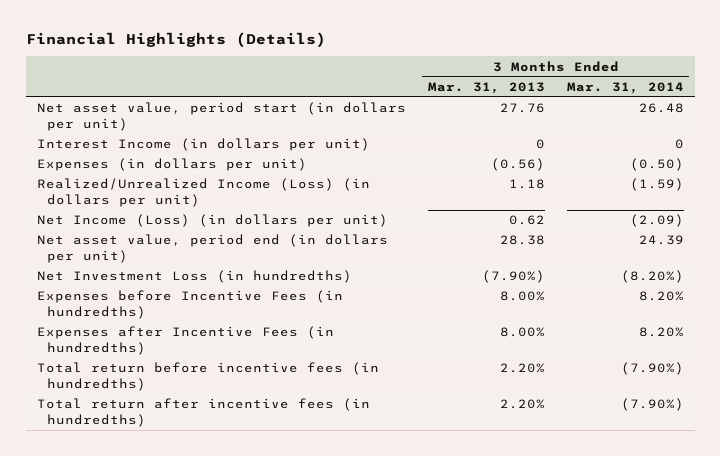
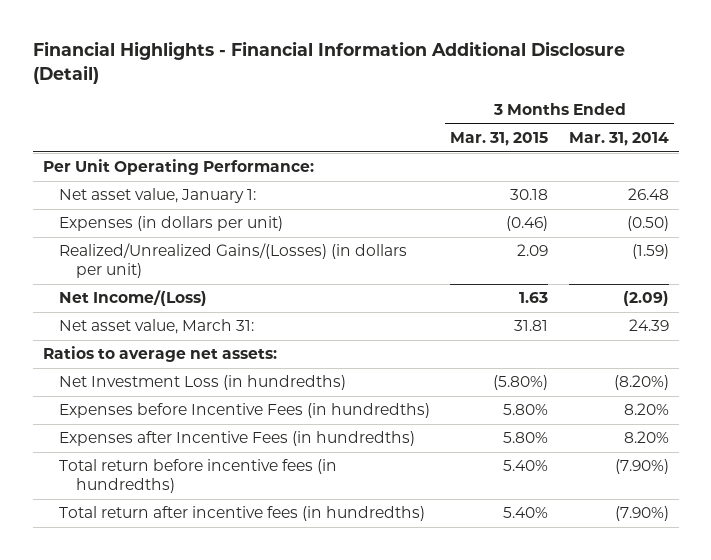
- Financial Highlights (Details)
+ Financial Highlights - Financial Information Additional Disclosure (Detail)
- | 3 Months Ended Mar. 31, 2013 | 3 Months Ended Mar. 31, 2014
+ | 3 Months Ended Mar. 31, 2015 | 3 Months Ended Mar. 31, 2014
- Net asset value, period start (in dollars per unit) | 27.76 | 26.48
- Interest Income (in dollars per unit) | 0 | 0
+ Per Unit Operating Performance:
+ Net asset value, January 1: | 30.18 | 26.48
- Realized/Unrealized Income (Loss) (in dollars per unit) | 1.18 | (1.59)
- Net Income (Loss) (in dollars per unit) | 0.62 | (2.09)
- Net asset value, period end (in dollars per unit) | 28.38 | 24.39
+ Realized/Unrealized Gains/(Losses) (in dollars per unit) | 2.09 | (1.59)
+ Net Income/(Loss) | 1.63 | (2.09)
+ Net asset value, March 31: | 31.81 | 24.39
+ Ratios to average net assets:

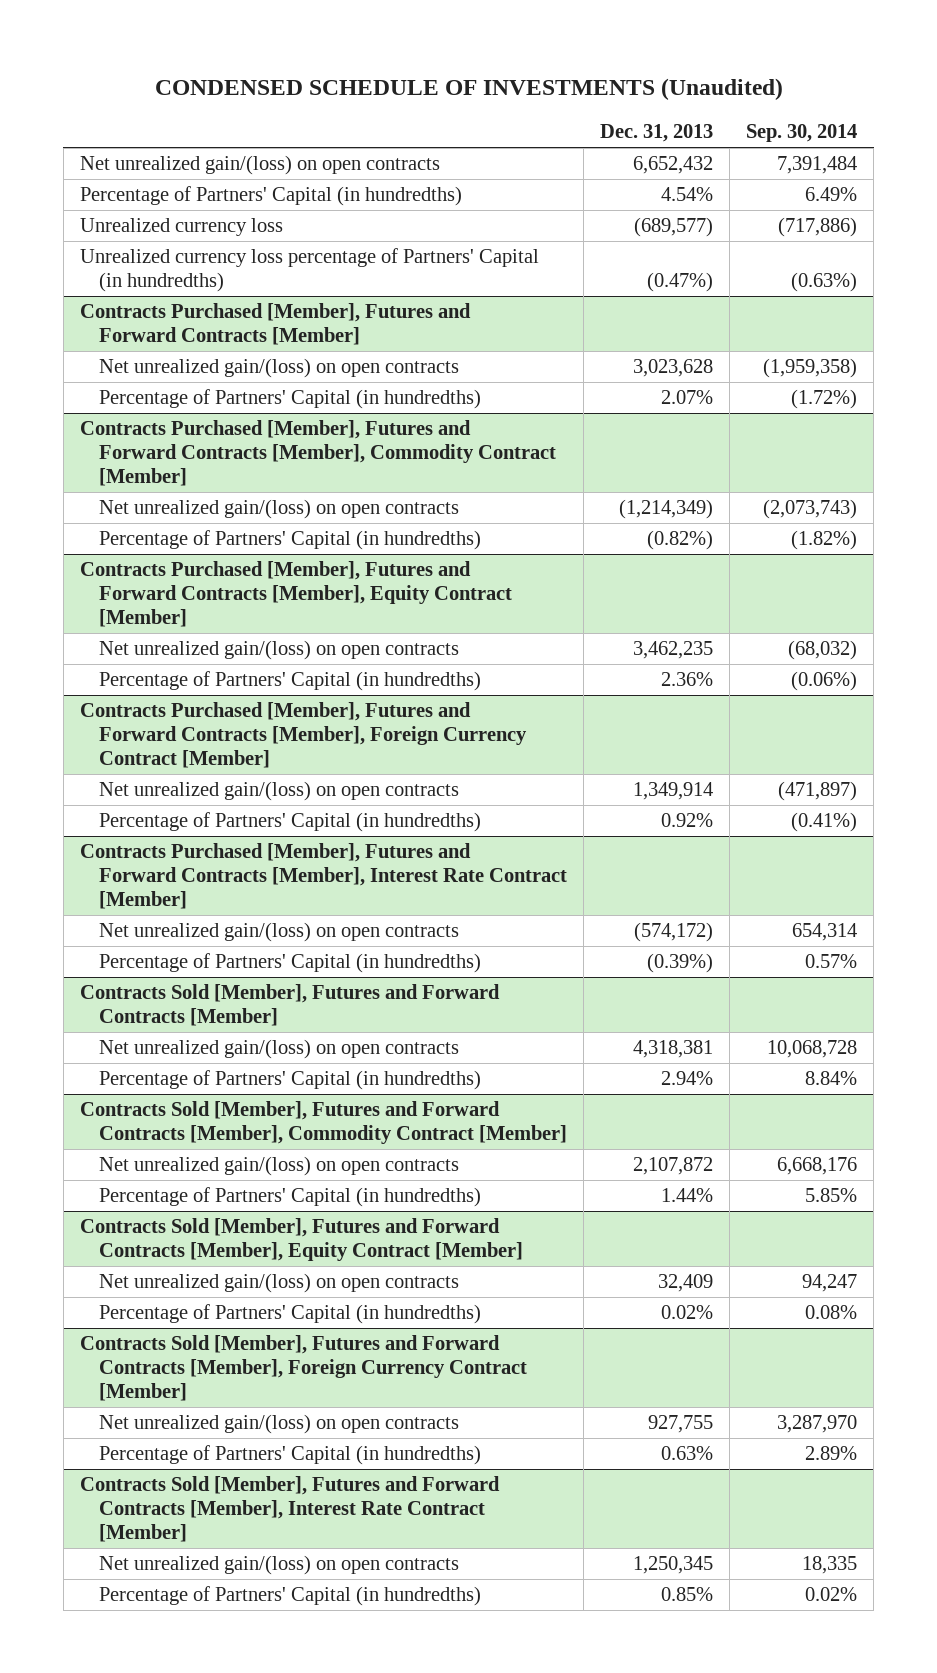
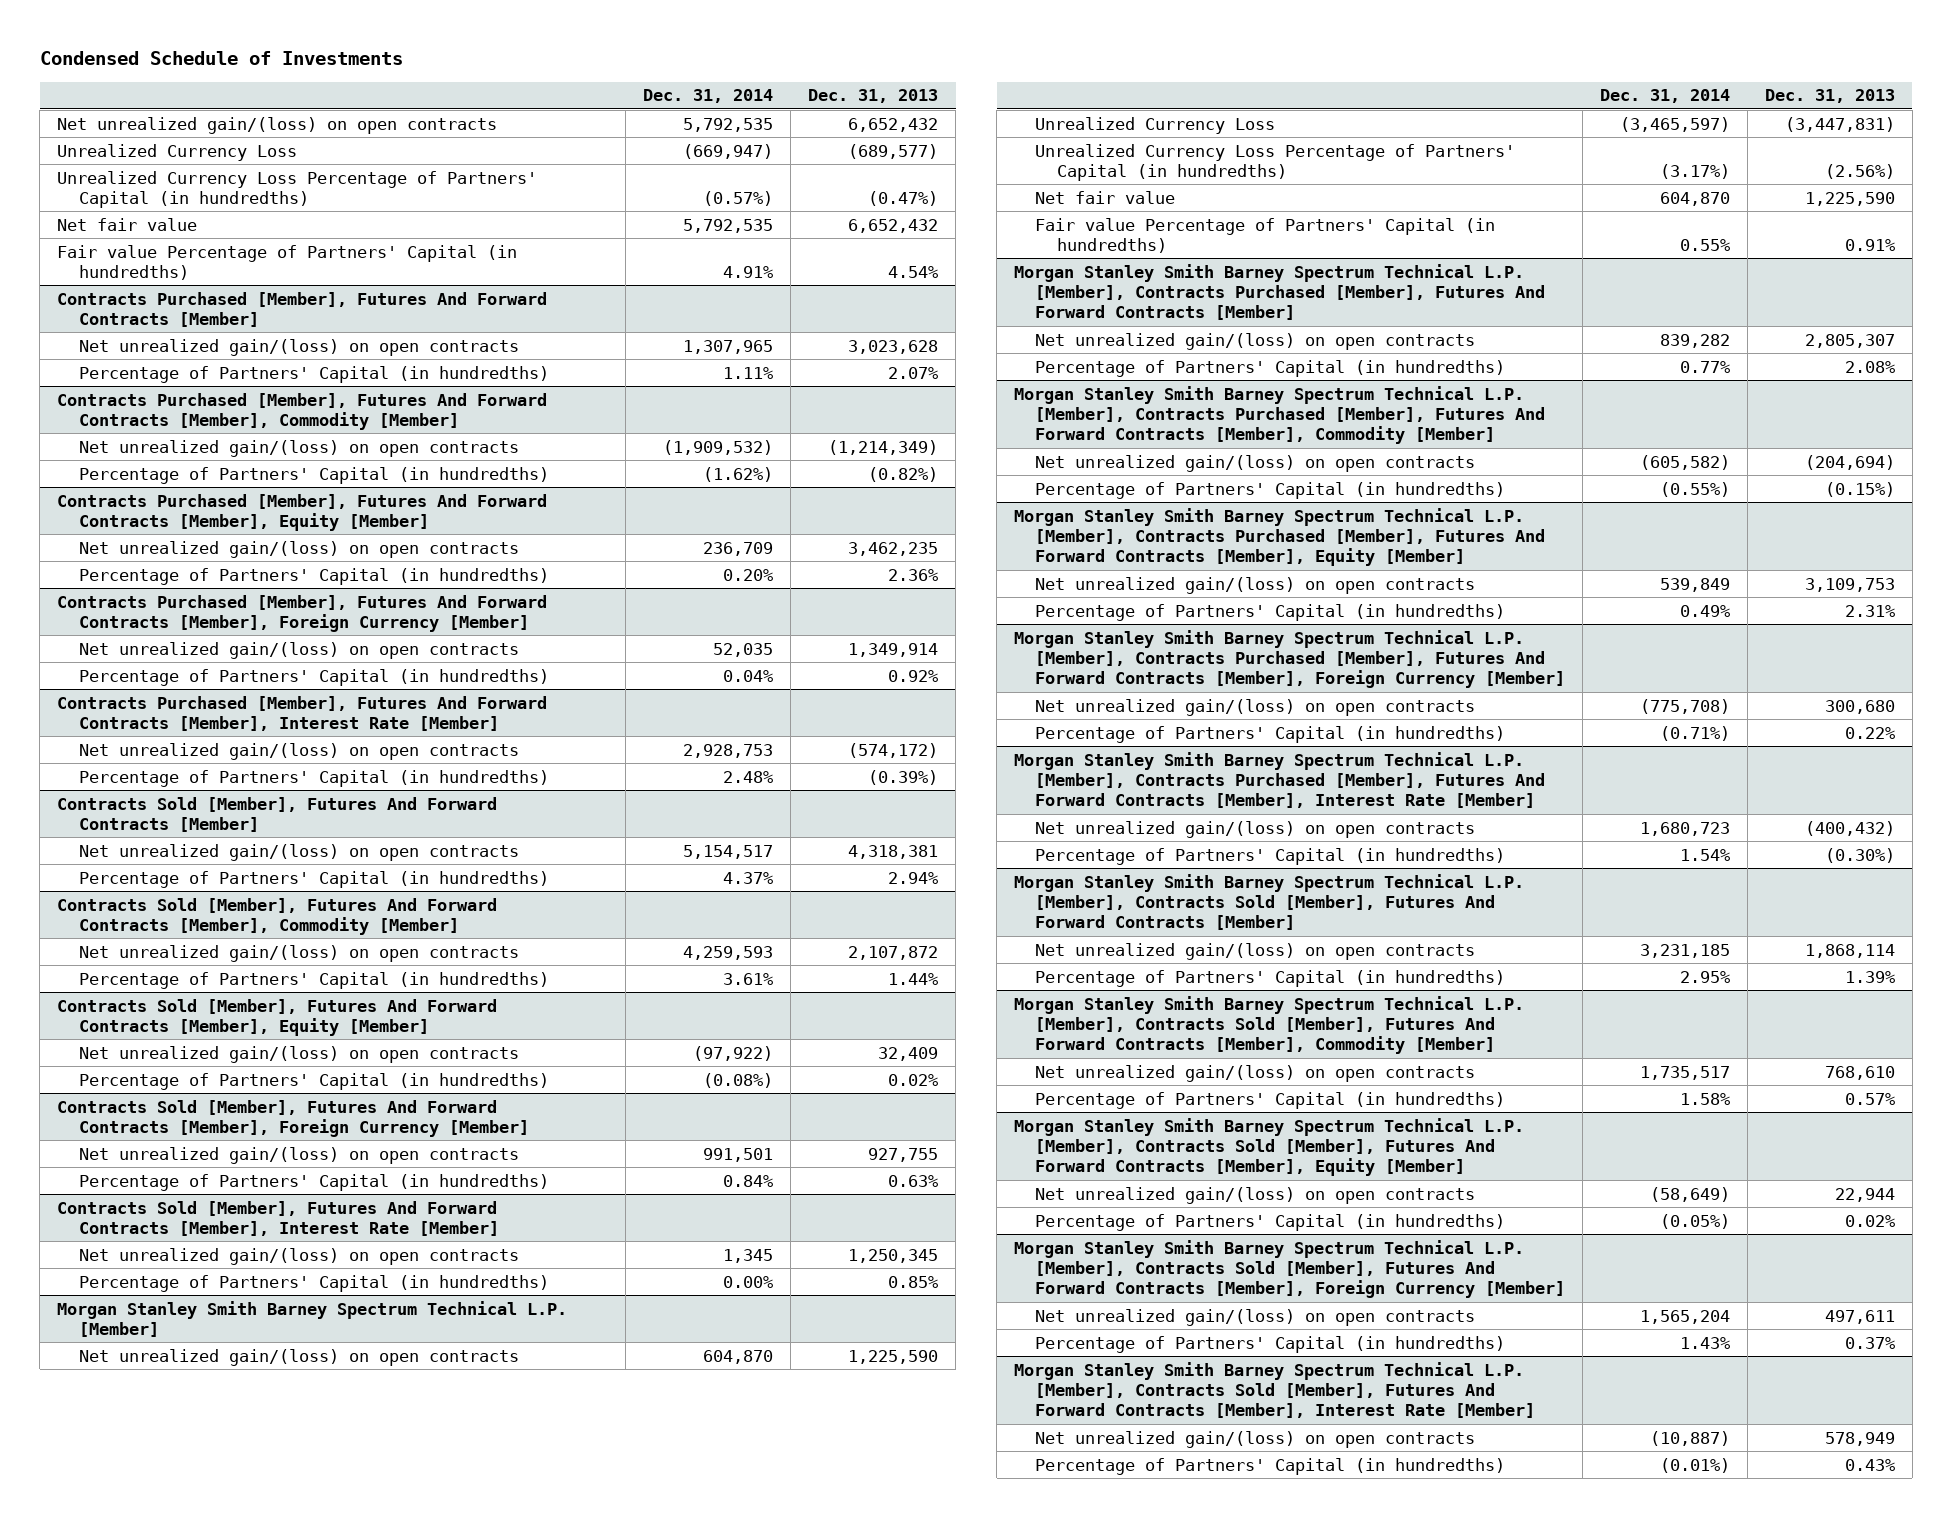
- CONDENSED SCHEDULE OF INVESTMENTS (Unaudited)
+ Condensed Schedule of Investments
- | Dec. 31, 2013 | Sep. 30, 2014
+ | Dec. 31, 2014 | Dec. 31, 2013
- Percentage of Partners' Capital (in hundredths) | 4.54% | 6.49%
- Unrealized currency loss | (689,577) | (717,886)
- Unrealized currency loss percentage of Partners' Capital (in hundredths) | (0.47%) | (0.63%)
- Contracts Purchased [Member], Futures and Forward Contracts [Member]
+ Unrealized Currency Loss | (669,947) | (689,577)
+ Unrealized Currency Loss Percentage of Partners' Capital (in hundredths) | (0.57%) | (0.47%)
+ Net fair value | 5,792,535 | 6,652,432
+ Fair value Percentage of Partners' Capital (in hundredths) | 4.91% | 4.54%
+ Contracts Purchased [Member], Futures And Forward Contracts [Member]
- Contracts Purchased [Member], Futures and Forward Contracts [Member], Commodity Contract [Member]
+ Contracts Purchased [Member], Futures And Forward Contracts [Member], Commodity [Member]
- Contracts Purchased [Member], Futures and Forward Contracts [Member], Equity Contract [Member]
+ Contracts Purchased [Member], Futures And Forward Contracts [Member], Equity [Member]
- Contracts Purchased [Member], Futures and Forward Contracts [Member], Foreign Currency Contract [Member]
+ Contracts Purchased [Member], Futures And Forward Contracts [Member], Foreign Currency [Member]
- Contracts Purchased [Member], Futures and Forward Contracts [Member], Interest Rate Contract [Member]
+ Contracts Purchased [Member], Futures And Forward Contracts [Member], Interest Rate [Member]
- Contracts Sold [Member], Futures and Forward Contracts [Member]
+ Contracts Sold [Member], Futures And Forward Contracts [Member]
- Contracts Sold [Member], Futures and Forward Contracts [Member], Commodity Contract [Member]
+ Contracts Sold [Member], Futures And Forward Contracts [Member], Commodity [Member]
- Contracts Sold [Member], Futures and Forward Contracts [Member], Equity Contract [Member]
+ Contracts Sold [Member], Futures And Forward Contracts [Member], Equity [Member]
- Contracts Sold [Member], Futures and Forward Contracts [Member], Foreign Currency Contract [Member]
+ Contracts Sold [Member], Futures And Forward Contracts [Member], Foreign Currency [Member]
- Contracts Sold [Member], Futures and Forward Contracts [Member], Interest Rate Contract [Member]
+ Contracts Sold [Member], Futures And Forward Contracts [Member], Interest Rate [Member]
+ Morgan Stanley Smith Barney Spectrum Technical L.P. [Member]
+ Net unrealized gain/(loss) on open contracts | 604,870 | 1,225,590
+ Unrealized Currency Loss | (3,465,597) | (3,447,831)
+ Unrealized Currency Loss Percentage of Partners' Capital (in hundredths) | (3.17%) | (2.56%)
+ Net fair value | 604,870 | 1,225,590
+ Fair value Percentage of Partners' Capital (in hundredths) | 0.55% | 0.91%
+ Morgan Stanley Smith Barney Spectrum Technical L.P. [Member], Contracts Purchased [Member], Futures And Forward Contracts [Member]
+ Net unrealized gain/(loss) on open contracts | 839,282 | 2,805,307
+ Percentage of Partners' Capital (in hundredths) | 0.77% | 2.08%
+ Morgan Stanley Smith Barney Spectrum Technical L.P. [Member], Contracts Purchased [Member], Futures And Forward Contracts [Member], Commodity [Member]
+ Net unrealized gain/(loss) on open contracts | (605,582) | (204,694)
+ Percentage of Partners' Capital (in hundredths) | (0.55%) | (0.15%)
+ Morgan Stanley Smith Barney Spectrum Technical L.P. [Member], Contracts Purchased [Member], Futures And Forward Contracts [Member], Equity [Member]
+ Net unrealized gain/(loss) on open contracts | 539,849 | 3,109,753
+ Percentage of Partners' Capital (in hundredths) | 0.49% | 2.31%
+ Morgan Stanley Smith Barney Spectrum Technical L.P. [Member], Contracts Purchased [Member], Futures And Forward Contracts [Member], Foreign Currency [Member]
+ Net unrealized gain/(loss) on open contracts | (775,708) | 300,680
+ Percentage of Partners' Capital (in hundredths) | (0.71%) | 0.22%
+ Morgan Stanley Smith Barney Spectrum Technical L.P. [Member], Contracts Purchased [Member], Futures And Forward Contracts [Member], Interest Rate [Member]
+ Net unrealized gain/(loss) on open contracts | 1,680,723 | (400,432)
+ Percentage of Partners' Capital (in hundredths) | 1.54% | (0.30%)
+ Morgan Stanley Smith Barney Spectrum Technical L.P. [Member], Contracts Sold [Member], Futures And Forward Contracts [Member]
+ Net unrealized gain/(loss) on open contracts | 3,231,185 | 1,868,114
+ Percentage of Partners' Capital (in hundredths) | 2.95% | 1.39%
+ Morgan Stanley Smith Barney Spectrum Technical L.P. [Member], Contracts Sold [Member], Futures And Forward Contracts [Member], Commodity [Member]
+ Net unrealized gain/(loss) on open contracts | 1,735,517 | 768,610
+ Percentage of Partners' Capital (in hundredths) | 1.58% | 0.57%
+ Morgan Stanley Smith Barney Spectrum Technical L.P. [Member], Contracts Sold [Member], Futures And Forward Contracts [Member], Equity [Member]
+ Net unrealized gain/(loss) on open contracts | (58,649) | 22,944
+ Percentage of Partners' Capital (in hundredths) | (0.05%) | 0.02%
+ Morgan Stanley Smith Barney Spectrum Technical L.P. [Member], Contracts Sold [Member], Futures And Forward Contracts [Member], Foreign Currency [Member]
+ Net unrealized gain/(loss) on open contracts | 1,565,204 | 497,611
+ Percentage of Partners' Capital (in hundredths) | 1.43% | 0.37%
+ Morgan Stanley Smith Barney Spectrum Technical L.P. [Member], Contracts Sold [Member], Futures And Forward Contracts [Member], Interest Rate [Member]
+ Net unrealized gain/(loss) on open contracts | (10,887) | 578,949
+ Percentage of Partners' Capital (in hundredths) | (0.01%) | 0.43%

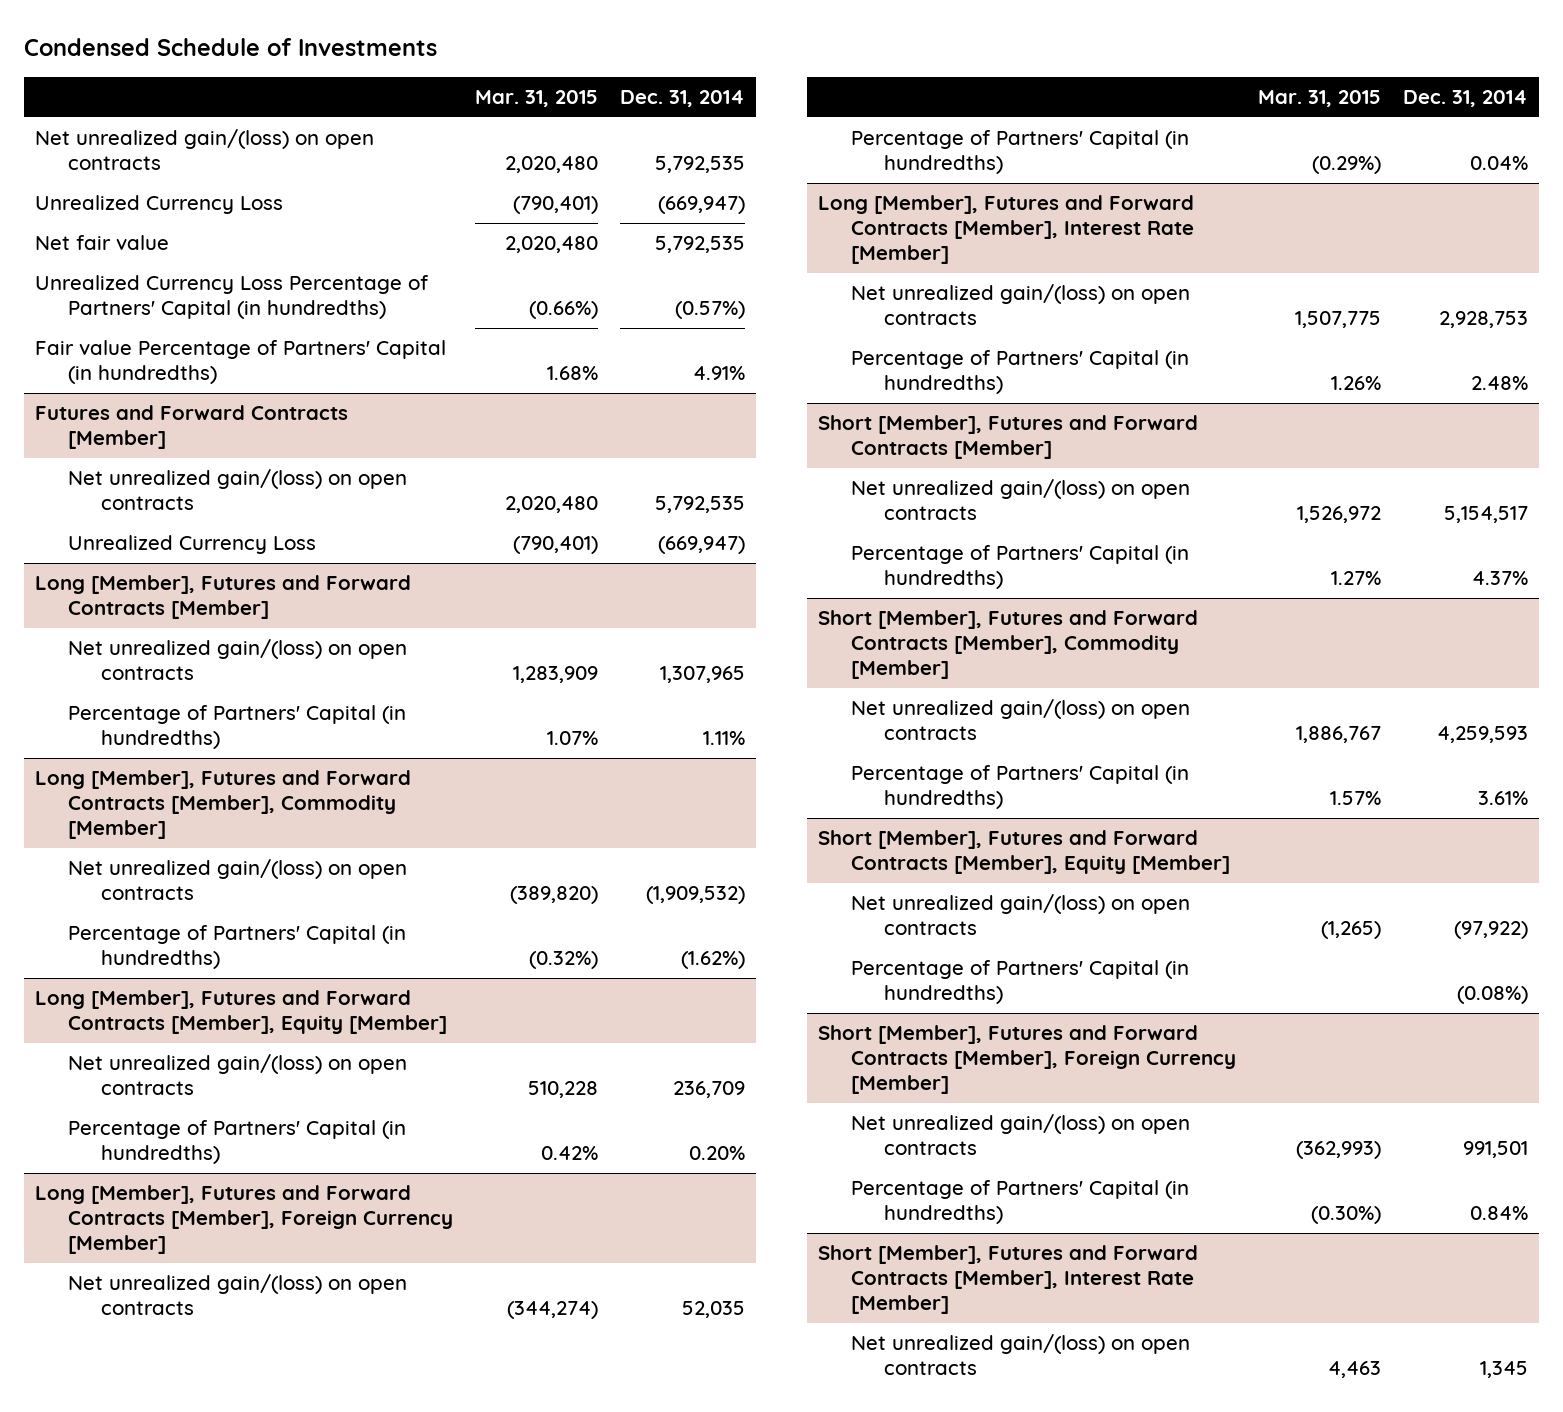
- | Dec. 31, 2014 | Dec. 31, 2013
+ | Mar. 31, 2015 | Dec. 31, 2014
moved down: Unrealized Currency Loss Percentage of Partners' Capital (in hundredths) | (0.66%) | (0.57%)
- Contracts Purchased [Member], Futures And Forward Contracts [Member]
+ Futures and Forward Contracts [Member]
+ Net unrealized gain/(loss) on open contracts | 2,020,480 | 5,792,535
+ Unrealized Currency Loss | (790,401) | (669,947)
+ Long [Member], Futures and Forward Contracts [Member]
- Contracts Purchased [Member], Futures And Forward Contracts [Member], Commodity [Member]
+ Long [Member], Futures and Forward Contracts [Member], Commodity [Member]
- Contracts Purchased [Member], Futures And Forward Contracts [Member], Equity [Member]
+ Long [Member], Futures and Forward Contracts [Member], Equity [Member]
- Contracts Purchased [Member], Futures And Forward Contracts [Member], Foreign Currency [Member]
+ Long [Member], Futures and Forward Contracts [Member], Foreign Currency [Member]
- Contracts Purchased [Member], Futures And Forward Contracts [Member], Interest Rate [Member]
+ Long [Member], Futures and Forward Contracts [Member], Interest Rate [Member]
- Contracts Sold [Member], Futures And Forward Contracts [Member]
+ Short [Member], Futures and Forward Contracts [Member]
- Contracts Sold [Member], Futures And Forward Contracts [Member], Commodity [Member]
+ Short [Member], Futures and Forward Contracts [Member], Commodity [Member]
- Contracts Sold [Member], Futures And Forward Contracts [Member], Equity [Member]
+ Short [Member], Futures and Forward Contracts [Member], Equity [Member]
- Contracts Sold [Member], Futures And Forward Contracts [Member], Foreign Currency [Member]
+ Short [Member], Futures and Forward Contracts [Member], Foreign Currency [Member]
- Contracts Sold [Member], Futures And Forward Contracts [Member], Interest Rate [Member]
+ Short [Member], Futures and Forward Contracts [Member], Interest Rate [Member]
- Percentage of Partners' Capital (in hundredths) | 0.00% | 0.85%
- Morgan Stanley Smith Barney Spectrum Technical L.P. [Member]
- Net unrealized gain/(loss) on open contracts | 604,870 | 1,225,590
- Unrealized Currency Loss | (3,465,597) | (3,447,831)
- Unrealized Currency Loss Percentage of Partners' Capital (in hundredths) | (3.17%) | (2.56%)
- Net fair value | 604,870 | 1,225,590
- Fair value Percentage of Partners' Capital (in hundredths) | 0.55% | 0.91%
- Morgan Stanley Smith Barney Spectrum Technical L.P. [Member], Contracts Purchased [Member], Futures And Forward Contracts [Member]
- Net unrealized gain/(loss) on open contracts | 839,282 | 2,805,307
- Percentage of Partners' Capital (in hundredths) | 0.77% | 2.08%
- Morgan Stanley Smith Barney Spectrum Technical L.P. [Member], Contracts Purchased [Member], Futures And Forward Contracts [Member], Commodity [Member]
- Net unrealized gain/(loss) on open contracts | (605,582) | (204,694)
- Percentage of Partners' Capital (in hundredths) | (0.55%) | (0.15%)
- Morgan Stanley Smith Barney Spectrum Technical L.P. [Member], Contracts Purchased [Member], Futures And Forward Contracts [Member], Equity [Member]
- Net unrealized gain/(loss) on open contracts | 539,849 | 3,109,753
- Percentage of Partners' Capital (in hundredths) | 0.49% | 2.31%
- Morgan Stanley Smith Barney Spectrum Technical L.P. [Member], Contracts Purchased [Member], Futures And Forward Contracts [Member], Foreign Currency [Member]
- Net unrealized gain/(loss) on open contracts | (775,708) | 300,680
- Percentage of Partners' Capital (in hundredths) | (0.71%) | 0.22%
- Morgan Stanley Smith Barney Spectrum Technical L.P. [Member], Contracts Purchased [Member], Futures And Forward Contracts [Member], Interest Rate [Member]
- Net unrealized gain/(loss) on open contracts | 1,680,723 | (400,432)
- Percentage of Partners' Capital (in hundredths) | 1.54% | (0.30%)
- Morgan Stanley Smith Barney Spectrum Technical L.P. [Member], Contracts Sold [Member], Futures And Forward Contracts [Member]
- Net unrealized gain/(loss) on open contracts | 3,231,185 | 1,868,114
- Percentage of Partners' Capital (in hundredths) | 2.95% | 1.39%
- Morgan Stanley Smith Barney Spectrum Technical L.P. [Member], Contracts Sold [Member], Futures And Forward Contracts [Member], Commodity [Member]
- Net unrealized gain/(loss) on open contracts | 1,735,517 | 768,610
- Percentage of Partners' Capital (in hundredths) | 1.58% | 0.57%
- Morgan Stanley Smith Barney Spectrum Technical L.P. [Member], Contracts Sold [Member], Futures And Forward Contracts [Member], Equity [Member]
- Net unrealized gain/(loss) on open contracts | (58,649) | 22,944
- Percentage of Partners' Capital (in hundredths) | (0.05%) | 0.02%
- Morgan Stanley Smith Barney Spectrum Technical L.P. [Member], Contracts Sold [Member], Futures And Forward Contracts [Member], Foreign Currency [Member]
- Net unrealized gain/(loss) on open contracts | 1,565,204 | 497,611
- Percentage of Partners' Capital (in hundredths) | 1.43% | 0.37%
- Morgan Stanley Smith Barney Spectrum Technical L.P. [Member], Contracts Sold [Member], Futures And Forward Contracts [Member], Interest Rate [Member]
- Net unrealized gain/(loss) on open contracts | (10,887) | 578,949
- Percentage of Partners' Capital (in hundredths) | (0.01%) | 0.43%

